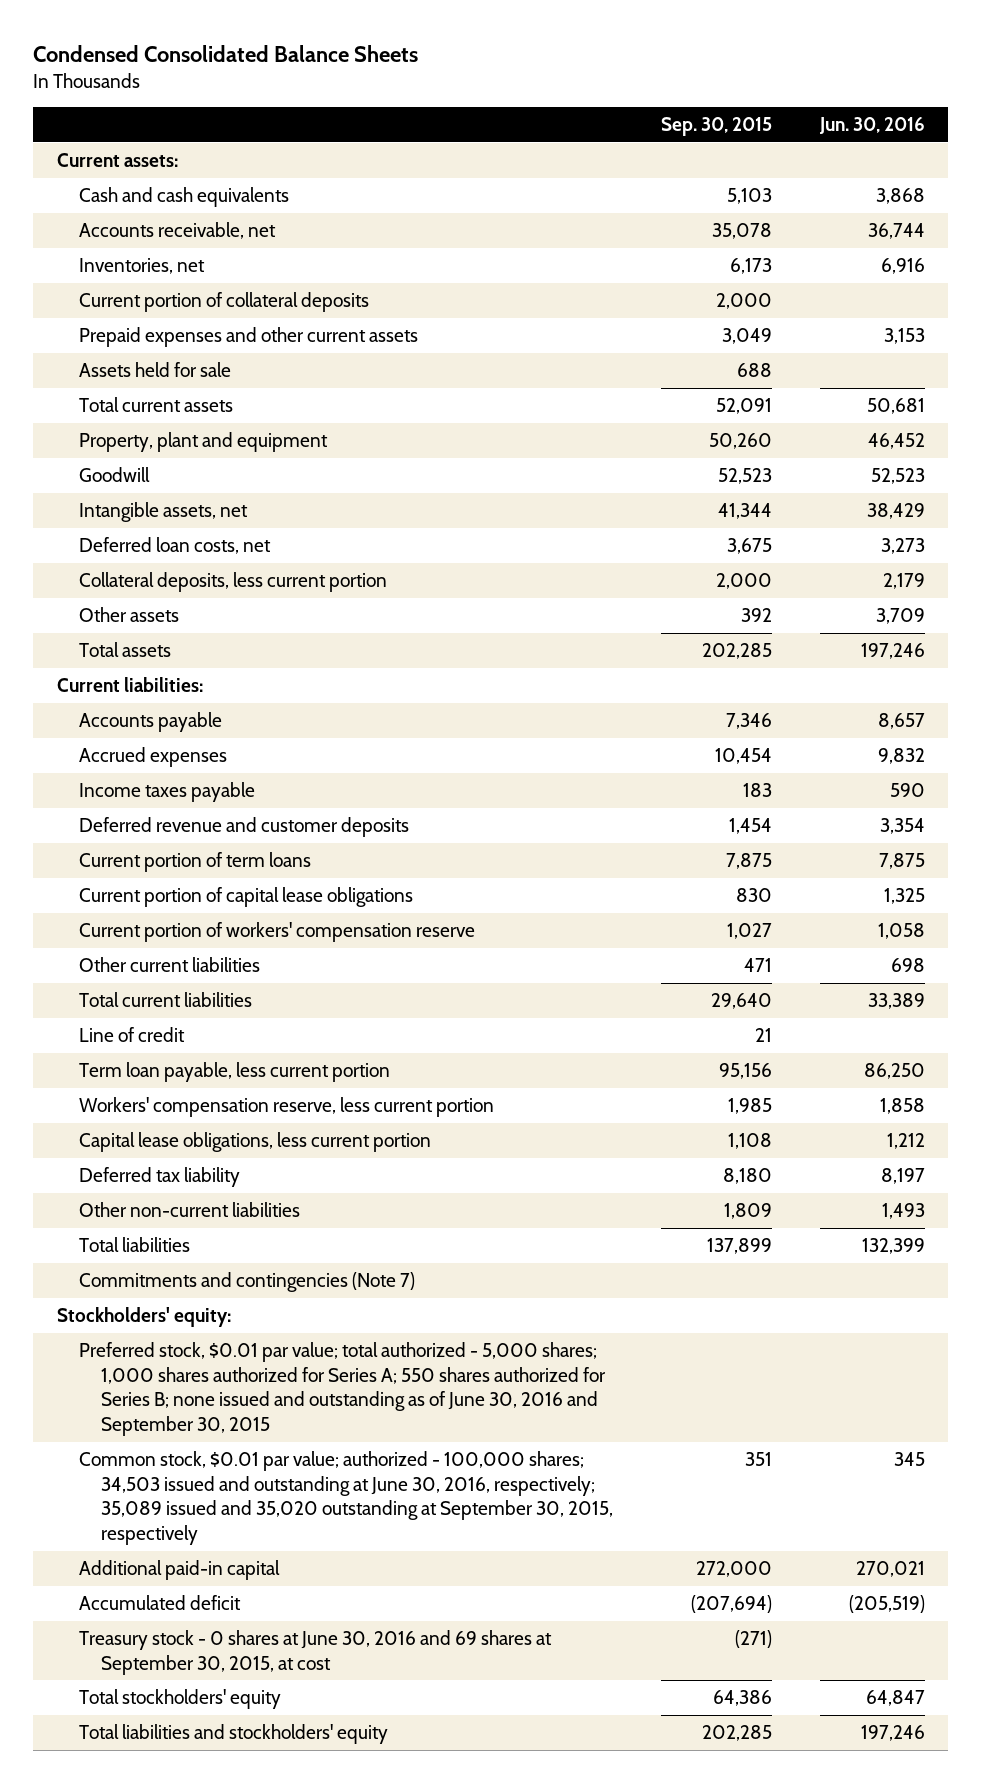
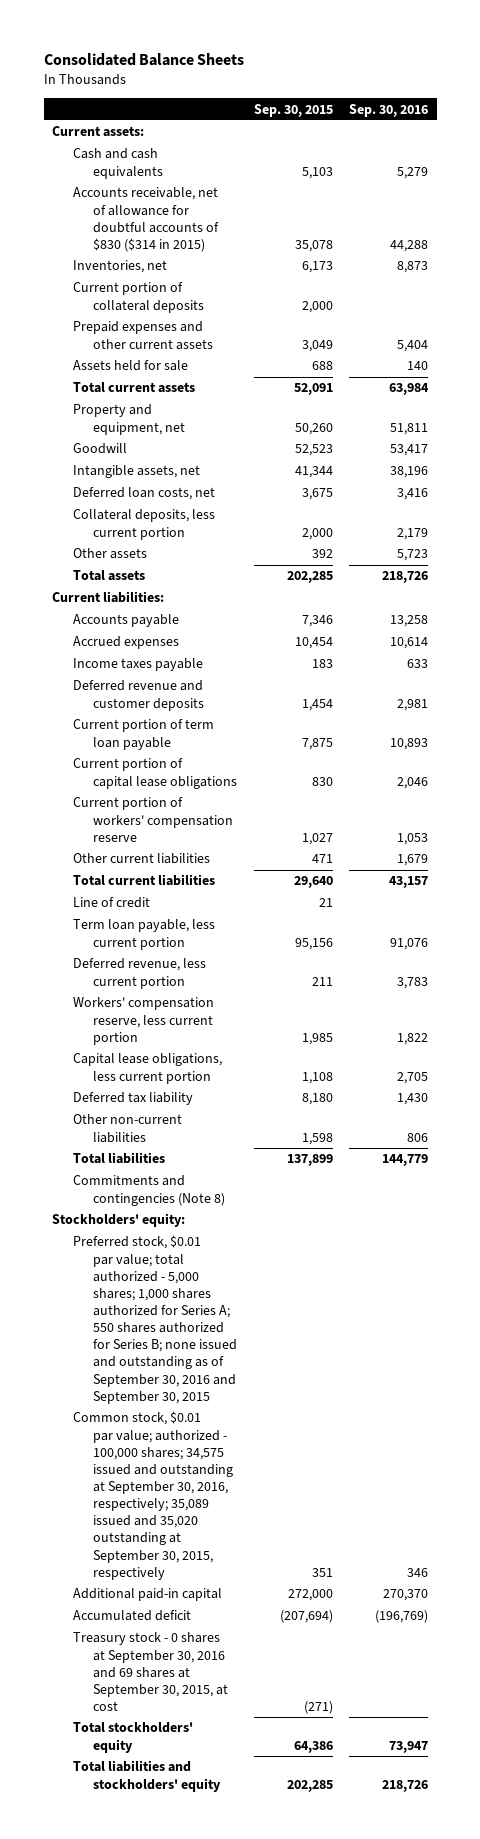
- Condensed Consolidated Balance Sheets
+ Consolidated Balance Sheets
- | Sep. 30, 2015 | Jun. 30, 2016
+ | Sep. 30, 2015 | Sep. 30, 2016
- Accounts receivable, net | 35,078 | 36,744
+ Accounts receivable, net of allowance for doubtful accounts of $830 ($314 in 2015) | 35,078 | 44,288
- Property, plant and equipment | 50,260 | 46,452
+ Property and equipment, net | 50,260 | 51,811
- Current portion of term loans | 7,875 | 7,875
+ Current portion of term loan payable | 7,875 | 10,893
+ Deferred revenue, less current portion | 211 | 3,783
- Other non-current liabilities | 1,809 | 1,493
+ Other non-current liabilities | 1,598 | 806
- Commitments and contingencies (Note 7)
+ Commitments and contingencies (Note 8)
- Preferred stock, $0.01 par value; total authorized - 5,000 shares; 1,000 shares authorized for Series A; 550 shares authorized for Series B; none issued and outstanding as of June 30, 2016 and September 30, 2015
- Common stock, $0.01 par value; authorized - 100,000 shares; 34,503 issued and outstanding at June 30, 2016, respectively; 35,089 issued and 35,020 outstanding at September 30, 2015, respectively | 351 | 345
+ Preferred stock, $0.01 par value; total authorized - 5,000 shares; 1,000 shares authorized for Series A; 550 shares authorized for Series B; none issued and outstanding as of September 30, 2016 and September 30, 2015
+ Common stock, $0.01 par value; authorized - 100,000 shares; 34,575 issued and outstanding at September 30, 2016, respectively; 35,089 issued and 35,020 outstanding at September 30, 2015, respectively | 351 | 346
- Treasury stock - 0 shares at June 30, 2016 and 69 shares at September 30, 2015, at cost | (271) |
+ Treasury stock - 0 shares at September 30, 2016 and 69 shares at September 30, 2015, at cost | (271) |

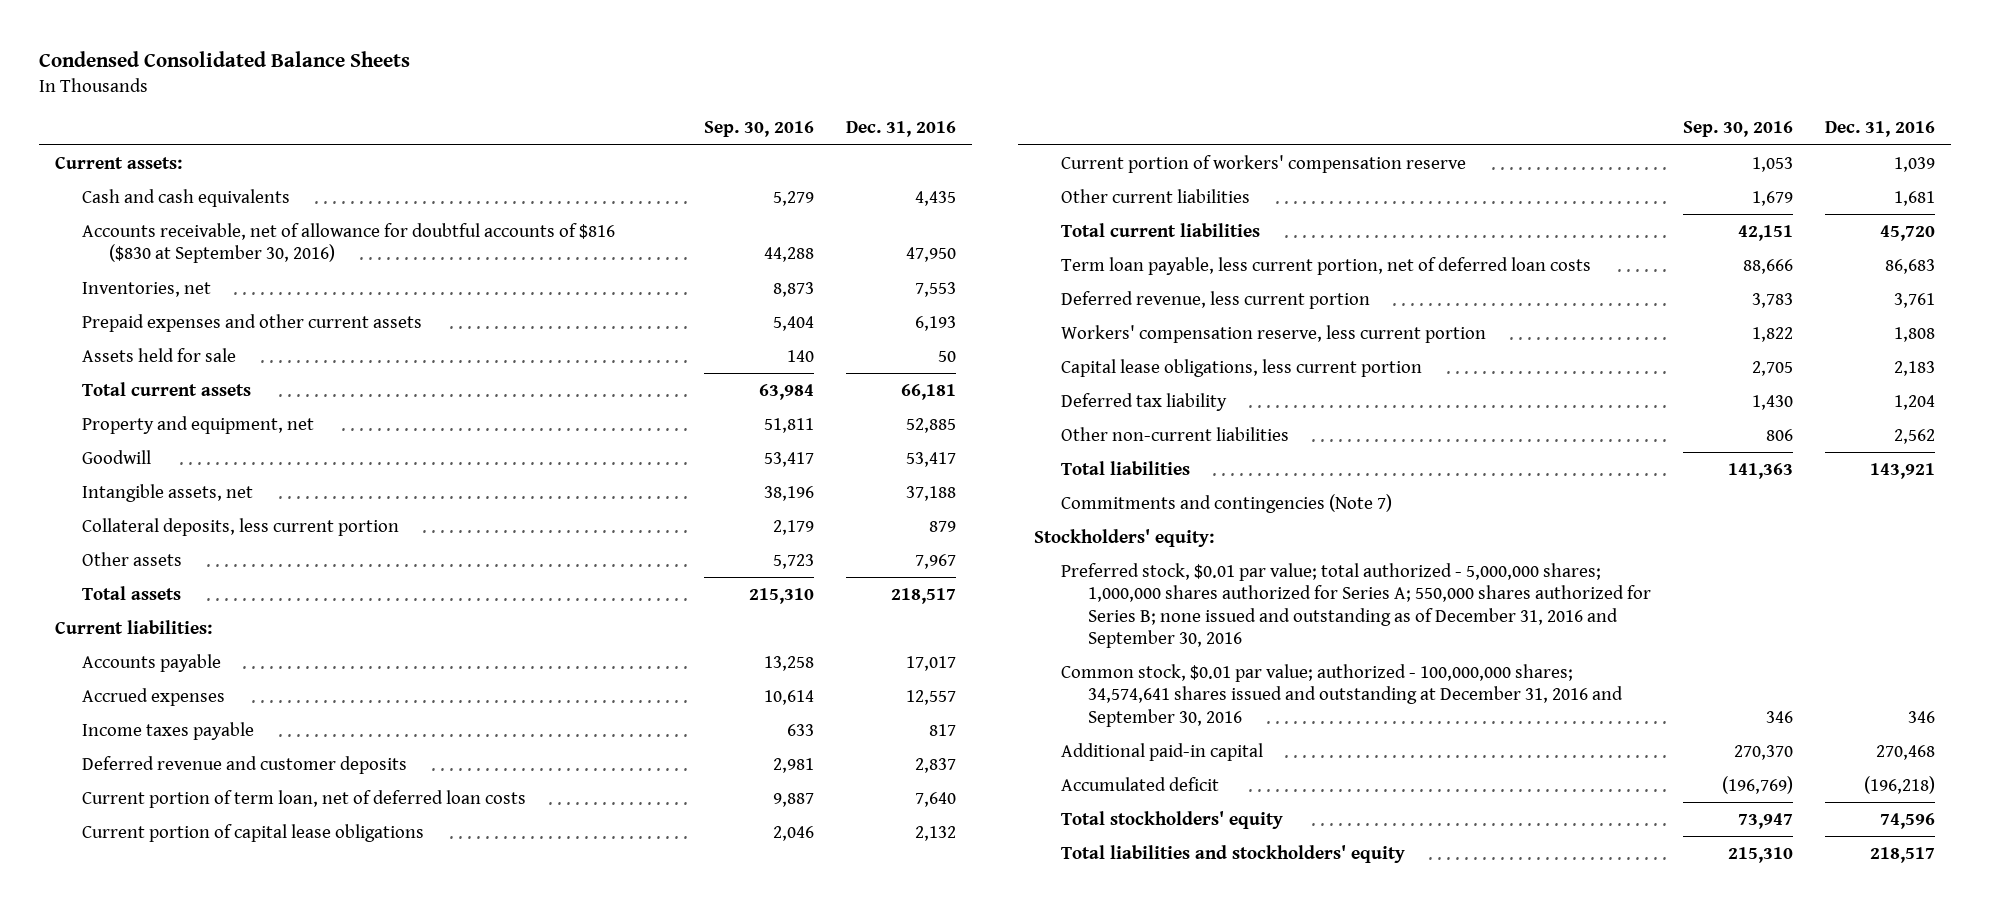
- Consolidated Balance Sheets
+ Condensed Consolidated Balance Sheets
- | Sep. 30, 2015 | Sep. 30, 2016
+ | Sep. 30, 2016 | Dec. 31, 2016
- Accounts receivable, net of allowance for doubtful accounts of $830 ($314 in 2015) | 35,078 | 44,288
+ Accounts receivable, net of allowance for doubtful accounts of $816 ($830 at September 30, 2016) | 44,288 | 47,950
- Current portion of collateral deposits | 2,000 |
- Deferred loan costs, net | 3,675 | 3,416
- Total assets | 202,285 | 218,726
+ Total assets | 215,310 | 218,517
- Current portion of term loan payable | 7,875 | 10,893
+ Current portion of term loan, net of deferred loan costs | 9,887 | 7,640
- Total current liabilities | 29,640 | 43,157
- Line of credit | 21 |
- Term loan payable, less current portion | 95,156 | 91,076
+ Total current liabilities | 42,151 | 45,720
+ Term loan payable, less current portion, net of deferred loan costs | 88,666 | 86,683
- Total liabilities | 137,899 | 144,779
- Commitments and contingencies (Note 8)
+ Total liabilities | 141,363 | 143,921
+ Commitments and contingencies (Note 7)
- Preferred stock, $0.01 par value; total authorized - 5,000 shares; 1,000 shares authorized for Series A; 550 shares authorized for Series B; none issued and outstanding as of September 30, 2016 and September 30, 2015
- Common stock, $0.01 par value; authorized - 100,000 shares; 34,575 issued and outstanding at September 30, 2016, respectively; 35,089 issued and 35,020 outstanding at September 30, 2015, respectively | 351 | 346
+ Preferred stock, $0.01 par value; total authorized - 5,000,000 shares; 1,000,000 shares authorized for Series A; 550,000 shares authorized for Series B; none issued and outstanding as of December 31, 2016 and September 30, 2016
+ Common stock, $0.01 par value; authorized - 100,000,000 shares; 34,574,641 shares issued and outstanding at December 31, 2016 and September 30, 2016 | 346 | 346
- Treasury stock - 0 shares at September 30, 2016 and 69 shares at September 30, 2015, at cost | (271) |
- Total liabilities and stockholders' equity | 202,285 | 218,726
+ Total liabilities and stockholders' equity | 215,310 | 218,517

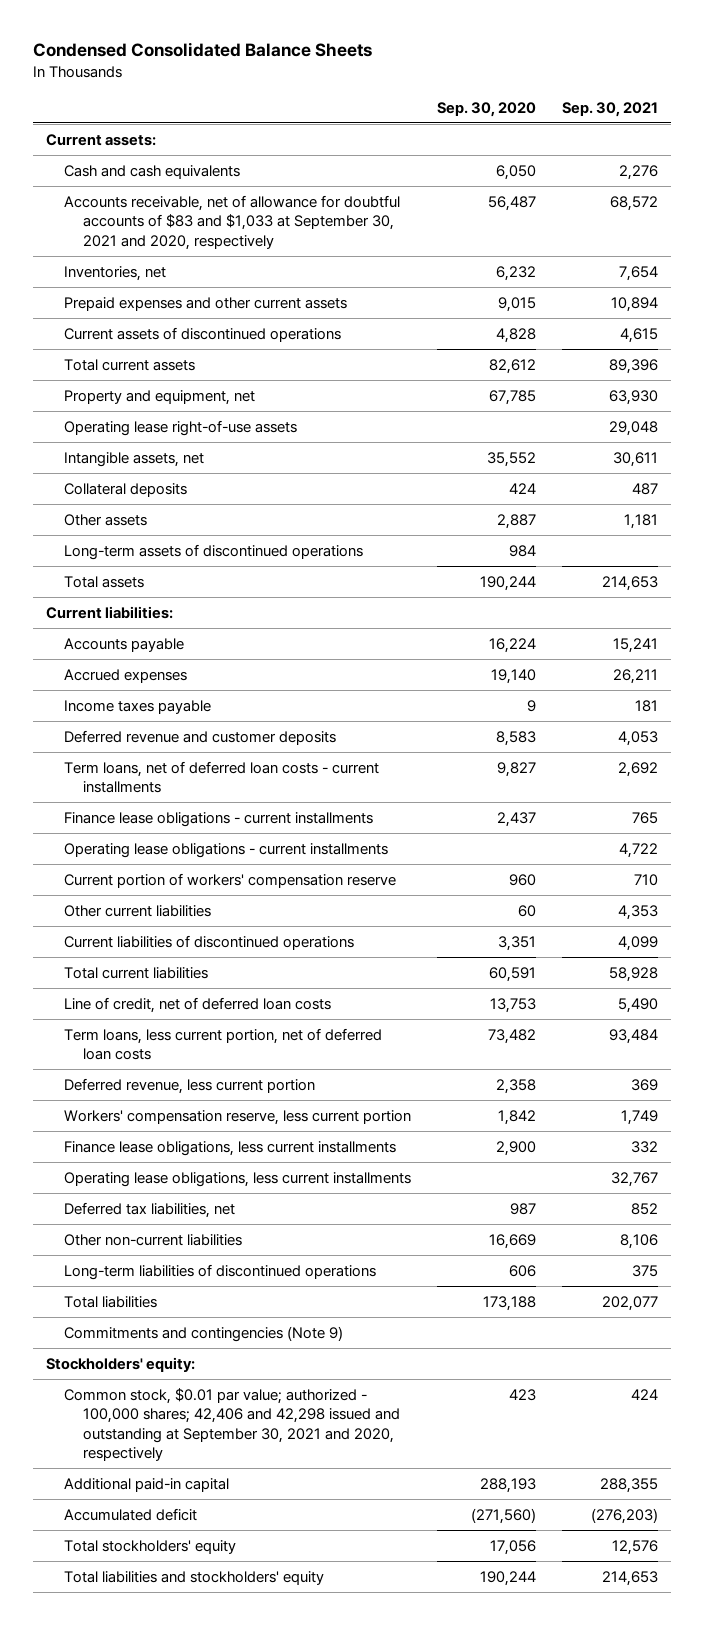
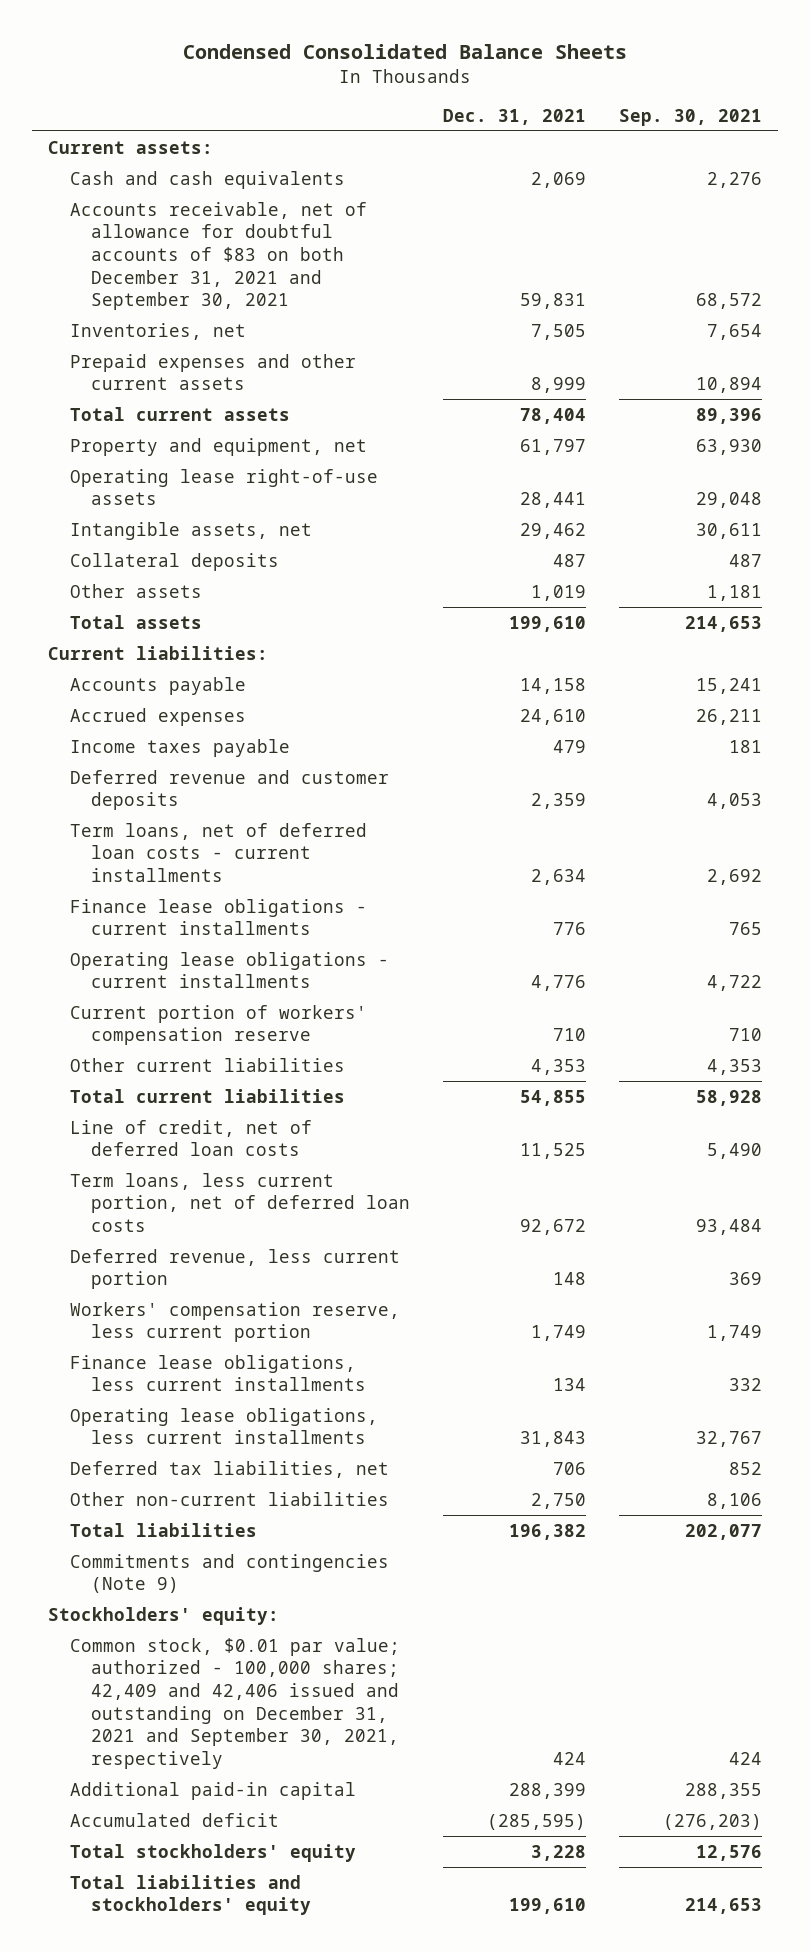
- | Sep. 30, 2020 | Sep. 30, 2021
+ | Dec. 31, 2021 | Sep. 30, 2021
- Accounts receivable, net of allowance for doubtful accounts of $83 and $1,033 at September 30, 2021 and 2020, respectively | 56,487 | 68,572
+ Accounts receivable, net of allowance for doubtful accounts of $83 on both December 31, 2021 and September 30, 2021 | 59,831 | 68,572
- Current assets of discontinued operations | 4,828 | 4,615
- Long-term assets of discontinued operations | 984 |
- Current liabilities of discontinued operations | 3,351 | 4,099
- Long-term liabilities of discontinued operations | 606 | 375
- Common stock, $0.01 par value; authorized - 100,000 shares; 42,406 and 42,298 issued and outstanding at September 30, 2021 and 2020, respectively | 423 | 424
+ Common stock, $0.01 par value; authorized - 100,000 shares; 42,409 and 42,406 issued and outstanding on December 31, 2021 and September 30, 2021, respectively | 424 | 424

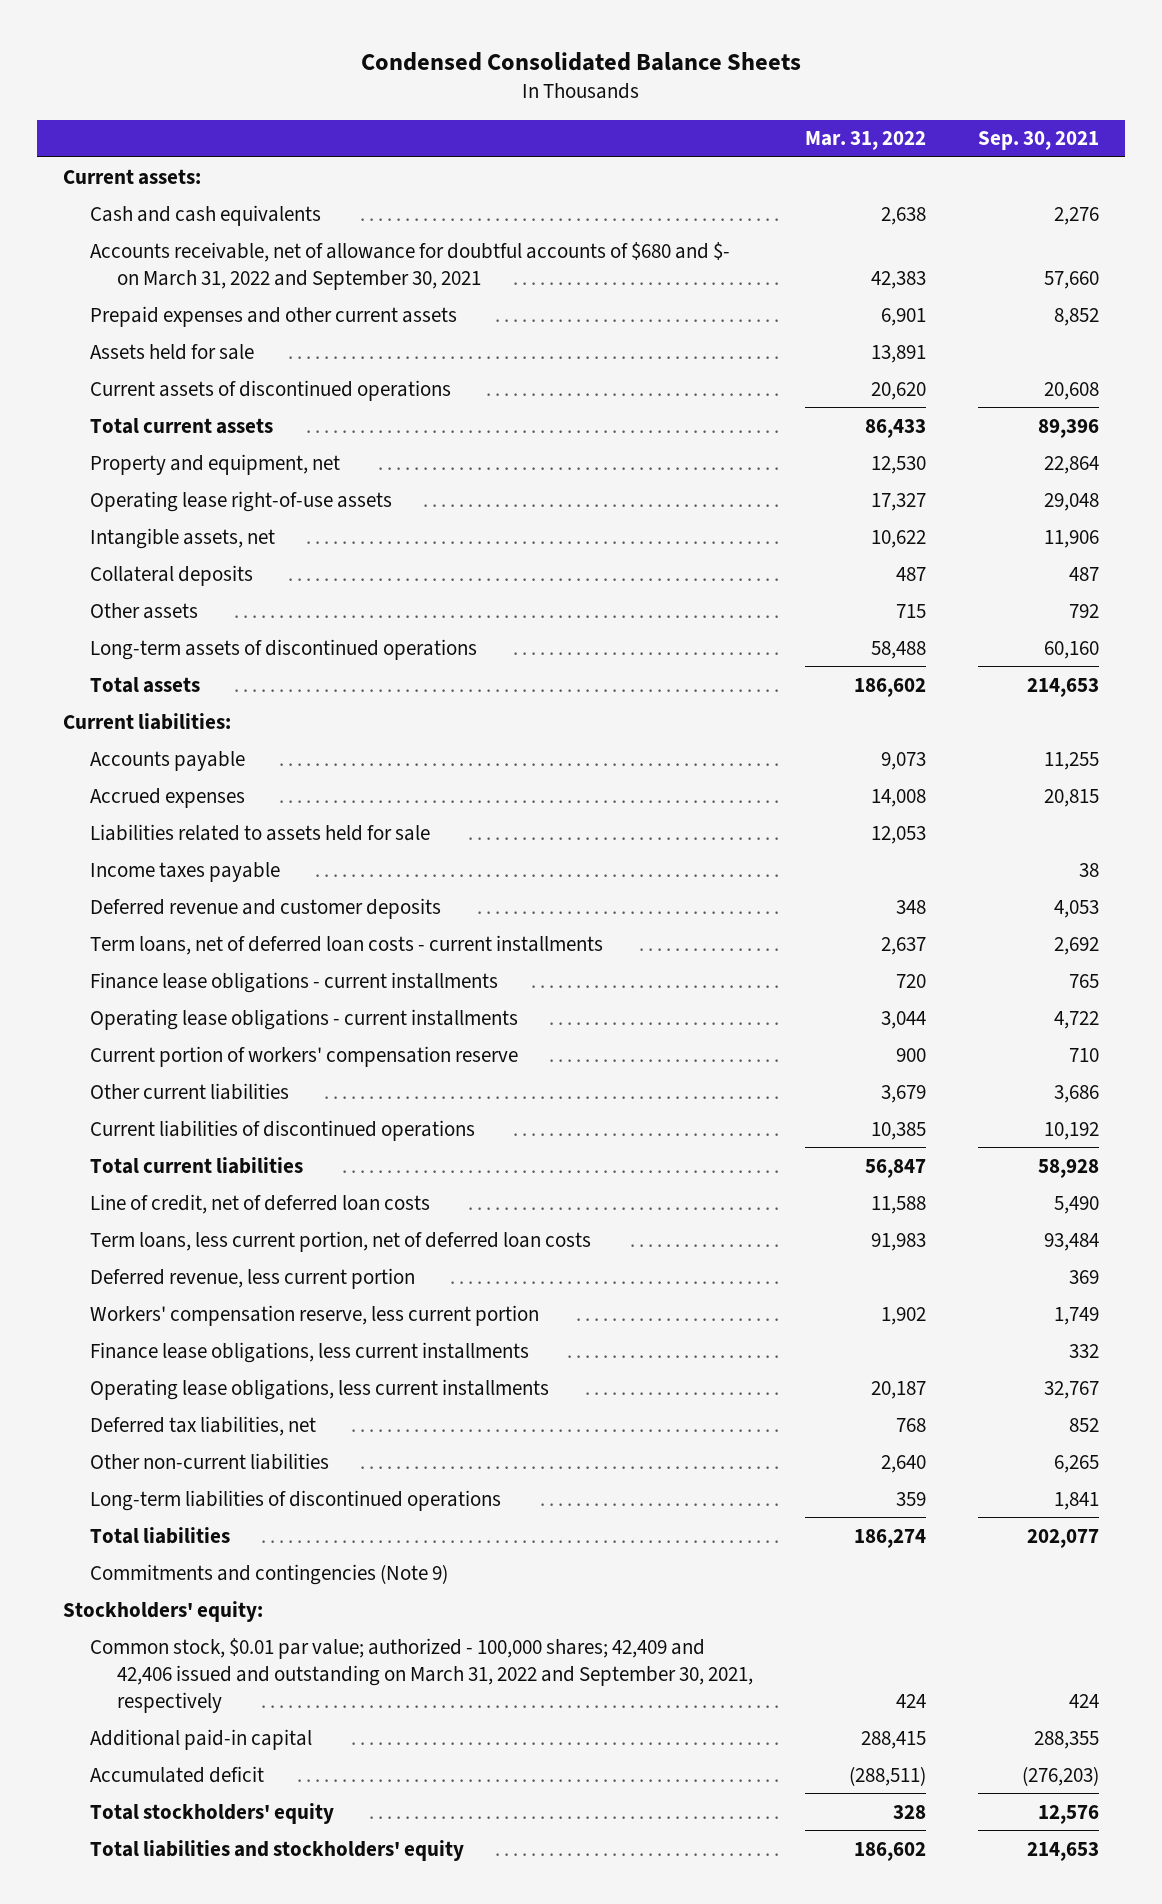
- | Dec. 31, 2021 | Sep. 30, 2021
+ | Mar. 31, 2022 | Sep. 30, 2021
- Accounts receivable, net of allowance for doubtful accounts of $83 on both December 31, 2021 and September 30, 2021 | 59,831 | 68,572
- Inventories, net | 7,505 | 7,654
- Prepaid expenses and other current assets | 8,999 | 10,894
+ Accounts receivable, net of allowance for doubtful accounts of $680 and $- on March 31, 2022 and September 30, 2021 | 42,383 | 57,660
+ Prepaid expenses and other current assets | 6,901 | 8,852
+ Assets held for sale | 13,891 |
+ Current assets of discontinued operations | 20,620 | 20,608
- Property and equipment, net | 61,797 | 63,930
+ Property and equipment, net | 12,530 | 22,864
- Intangible assets, net | 29,462 | 30,611
+ Intangible assets, net | 10,622 | 11,906
- Other assets | 1,019 | 1,181
+ Other assets | 715 | 792
+ Long-term assets of discontinued operations | 58,488 | 60,160
- Accounts payable | 14,158 | 15,241
- Accrued expenses | 24,610 | 26,211
- Income taxes payable | 479 | 181
+ Accounts payable | 9,073 | 11,255
+ Accrued expenses | 14,008 | 20,815
+ Liabilities related to assets held for sale | 12,053 |
+ Income taxes payable | | 38
- Other current liabilities | 4,353 | 4,353
+ Other current liabilities | 3,679 | 3,686
+ Current liabilities of discontinued operations | 10,385 | 10,192
- Other non-current liabilities | 2,750 | 8,106
+ Other non-current liabilities | 2,640 | 6,265
+ Long-term liabilities of discontinued operations | 359 | 1,841
- Common stock, $0.01 par value; authorized - 100,000 shares; 42,409 and 42,406 issued and outstanding on December 31, 2021 and September 30, 2021, respectively | 424 | 424
+ Common stock, $0.01 par value; authorized - 100,000 shares; 42,409 and 42,406 issued and outstanding on March 31, 2022 and September 30, 2021, respectively | 424 | 424

